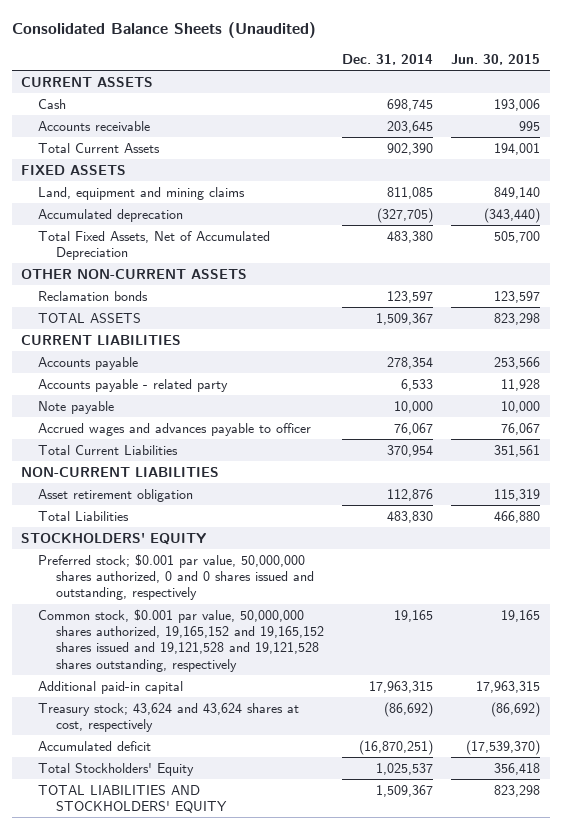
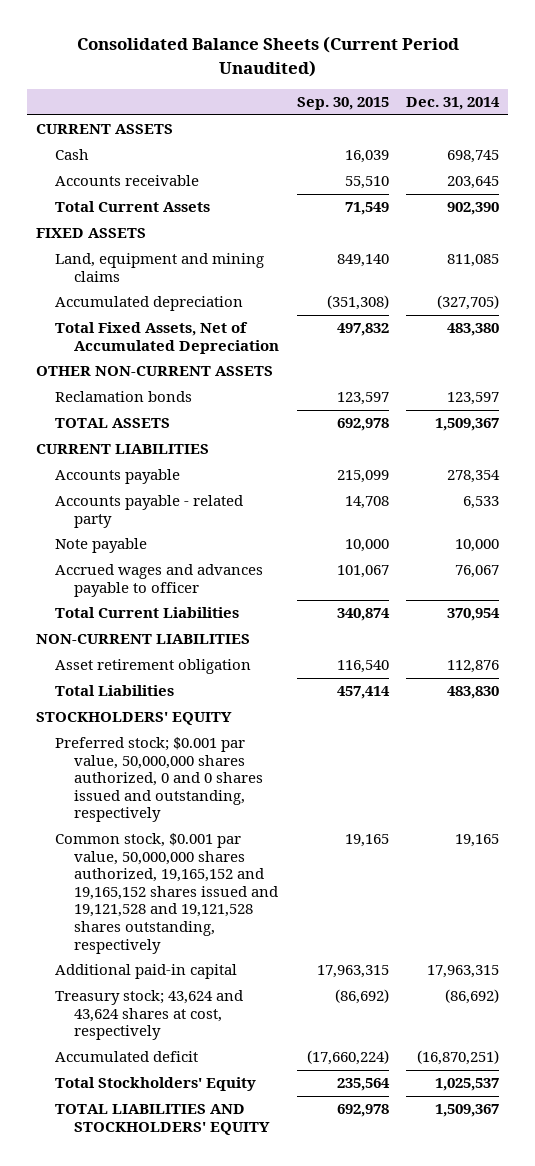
- Consolidated Balance Sheets (Unaudited)
+ Consolidated Balance Sheets (Current Period Unaudited)
- | Dec. 31, 2014 | Jun. 30, 2015
+ | Sep. 30, 2015 | Dec. 31, 2014
- Accumulated deprecation | (327,705) | (343,440)
+ Accumulated depreciation | (351,308) | (327,705)

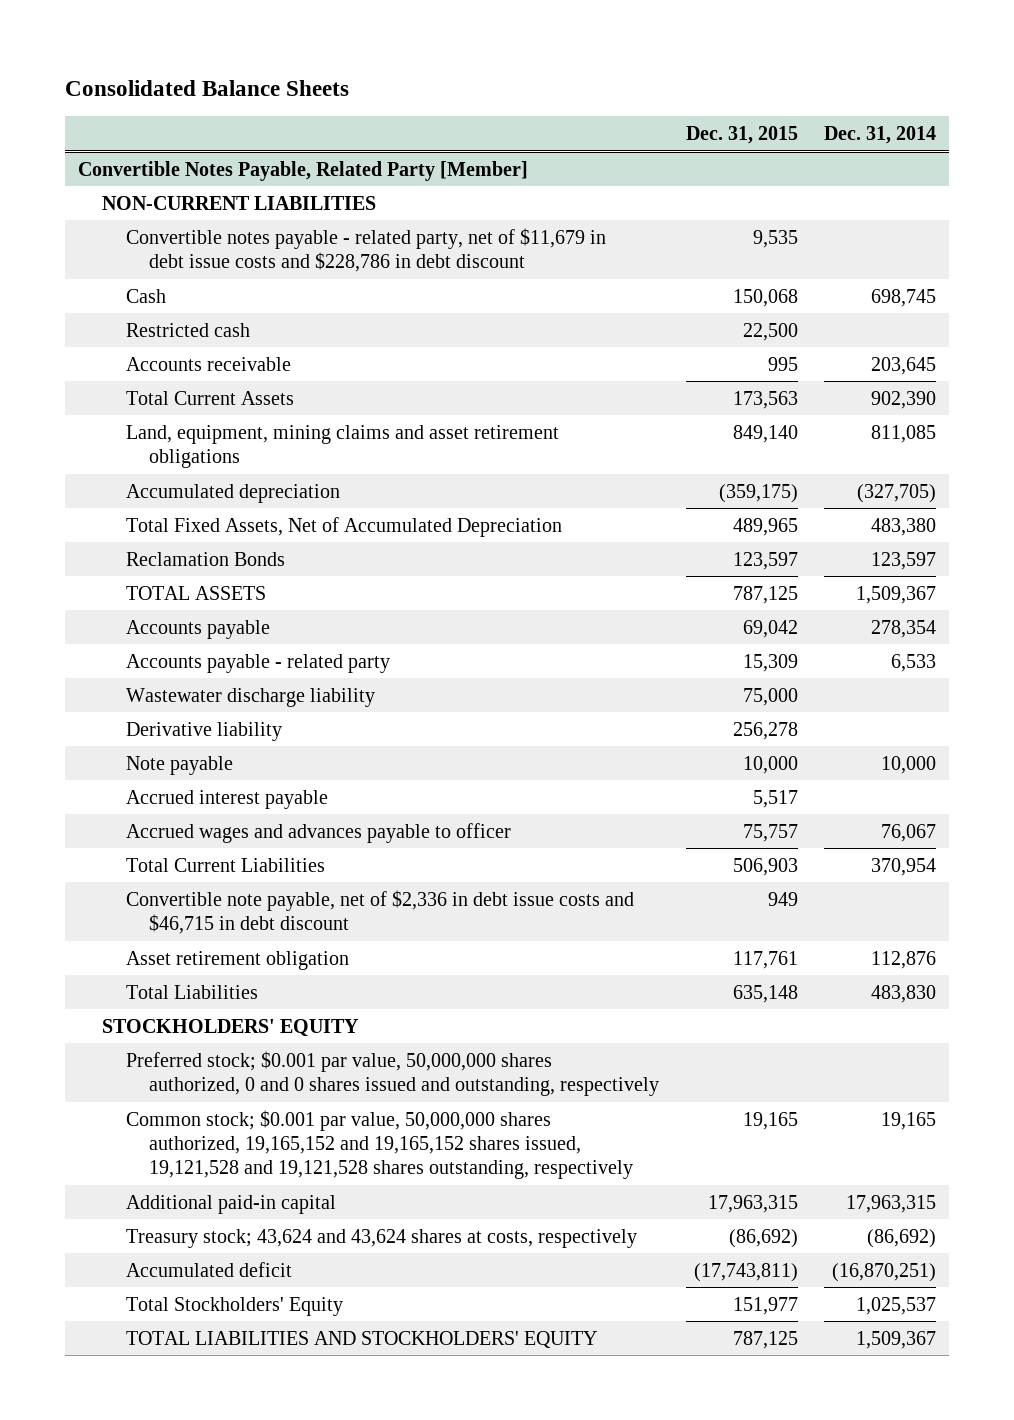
- Consolidated Balance Sheets (Current Period Unaudited)
+ Consolidated Balance Sheets
- | Sep. 30, 2015 | Dec. 31, 2014
+ | Dec. 31, 2015 | Dec. 31, 2014
- CURRENT ASSETS
+ Convertible Notes Payable, Related Party [Member]
+ NON-CURRENT LIABILITIES
+ Convertible notes payable - related party, net of $11,679 in debt issue costs and $228,786 in debt discount | 9,535 |
+ Restricted cash | 22,500 |
- FIXED ASSETS
- Land, equipment and mining claims | 849,140 | 811,085
+ Land, equipment, mining claims and asset retirement obligations | 849,140 | 811,085
- OTHER NON-CURRENT ASSETS
- Reclamation bonds | 123,597 | 123,597
+ Reclamation Bonds | 123,597 | 123,597
- CURRENT LIABILITIES
+ Wastewater discharge liability | 75,000 |
+ Derivative liability | 256,278 |
+ Accrued interest payable | 5,517 |
- NON-CURRENT LIABILITIES
+ Convertible note payable, net of $2,336 in debt issue costs and $46,715 in debt discount | 949 |
- Common stock, $0.001 par value, 50,000,000 shares authorized, 19,165,152 and 19,165,152 shares issued and 19,121,528 and 19,121,528 shares outstanding, respectively | 19,165 | 19,165
+ Common stock; $0.001 par value, 50,000,000 shares authorized, 19,165,152 and 19,165,152 shares issued, 19,121,528 and 19,121,528 shares outstanding, respectively | 19,165 | 19,165
- Treasury stock; 43,624 and 43,624 shares at cost, respectively | (86,692) | (86,692)
+ Treasury stock; 43,624 and 43,624 shares at costs, respectively | (86,692) | (86,692)

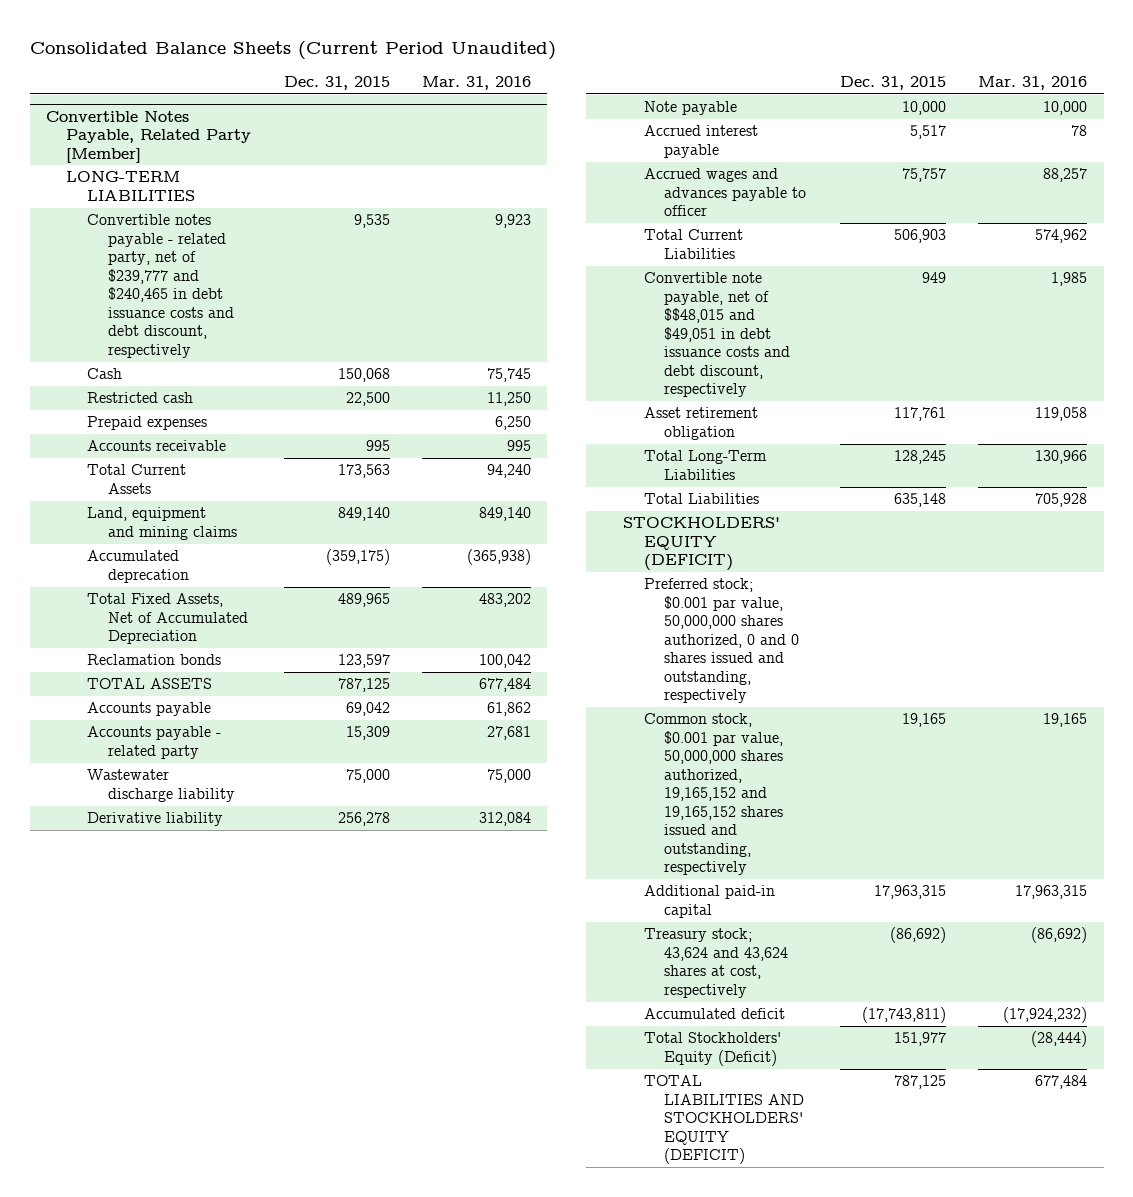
- Consolidated Balance Sheets
+ Consolidated Balance Sheets (Current Period Unaudited)
- | Dec. 31, 2015 | Dec. 31, 2014
+ | Dec. 31, 2015 | Mar. 31, 2016
@ Convertible Notes Payable, Related Party [Member]
- NON-CURRENT LIABILITIES
- Convertible notes payable - related party, net of $11,679 in debt issue costs and $228,786 in debt discount | 9,535 |
+ LONG-TERM LIABILITIES
+ Convertible notes payable - related party, net of $239,777 and $240,465 in debt issuance costs and debt discount, respectively | 9,535 | 9,923
+ Prepaid expenses | | 6,250
- Land, equipment, mining claims and asset retirement obligations | 849,140 | 811,085
- Accumulated depreciation | (359,175) | (327,705)
+ Land, equipment and mining claims | 849,140 | 849,140
+ Accumulated deprecation | (359,175) | (365,938)
- Reclamation Bonds | 123,597 | 123,597
+ Reclamation bonds | 123,597 | 100,042
- Convertible note payable, net of $2,336 in debt issue costs and $46,715 in debt discount | 949 |
+ Convertible note payable, net of $$48,015 and $49,051 in debt issuance costs and debt discount, respectively | 949 | 1,985
+ Total Long-Term Liabilities | 128,245 | 130,966
- STOCKHOLDERS' EQUITY
+ STOCKHOLDERS' EQUITY (DEFICIT)
- Common stock; $0.001 par value, 50,000,000 shares authorized, 19,165,152 and 19,165,152 shares issued, 19,121,528 and 19,121,528 shares outstanding, respectively | 19,165 | 19,165
+ Common stock, $0.001 par value, 50,000,000 shares authorized, 19,165,152 and 19,165,152 shares issued and outstanding, respectively | 19,165 | 19,165
- Treasury stock; 43,624 and 43,624 shares at costs, respectively | (86,692) | (86,692)
+ Treasury stock; 43,624 and 43,624 shares at cost, respectively | (86,692) | (86,692)
- Total Stockholders' Equity | 151,977 | 1,025,537
- TOTAL LIABILITIES AND STOCKHOLDERS' EQUITY | 787,125 | 1,509,367
+ Total Stockholders' Equity (Deficit) | 151,977 | (28,444)
+ TOTAL LIABILITIES AND STOCKHOLDERS' EQUITY (DEFICIT) | 787,125 | 677,484

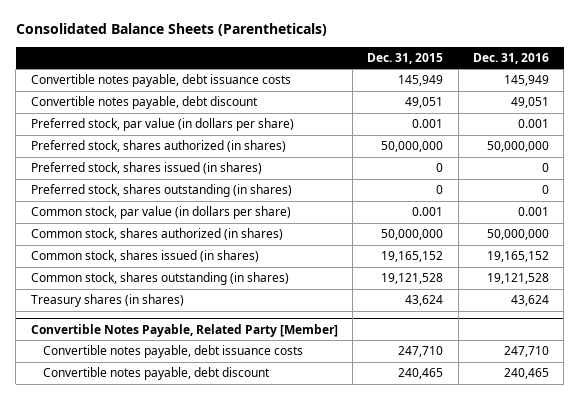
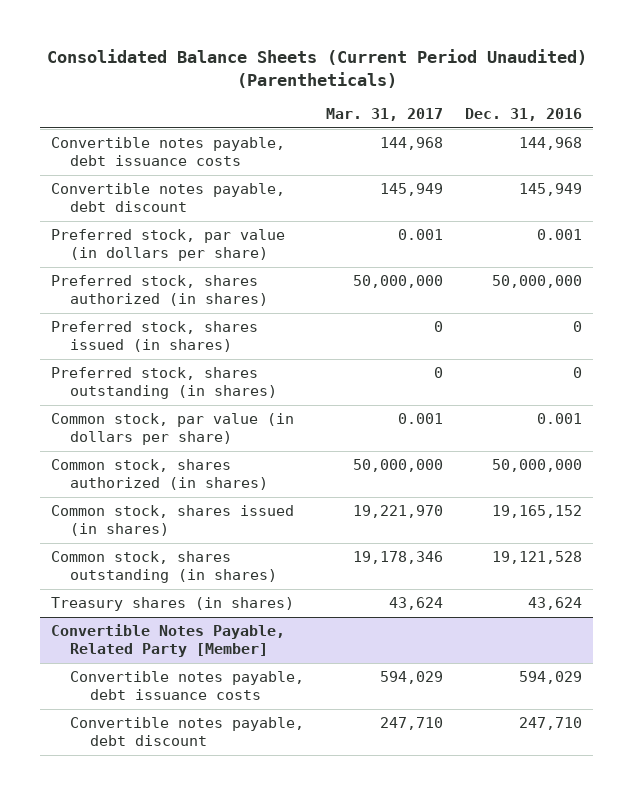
- Consolidated Balance Sheets (Parentheticals)
+ Consolidated Balance Sheets (Current Period Unaudited) (Parentheticals)
- | Dec. 31, 2015 | Dec. 31, 2016
+ | Mar. 31, 2017 | Dec. 31, 2016
- Convertible notes payable, debt issuance costs | 145,949 | 145,949
- Convertible notes payable, debt discount | 49,051 | 49,051
+ Convertible notes payable, debt issuance costs | 144,968 | 144,968
+ Convertible notes payable, debt discount | 145,949 | 145,949
@ Convertible Notes Payable, Related Party [Member]
- Convertible notes payable, debt issuance costs | 247,710 | 247,710
- Convertible notes payable, debt discount | 240,465 | 240,465
+ Convertible notes payable, debt issuance costs | 594,029 | 594,029
+ Convertible notes payable, debt discount | 247,710 | 247,710

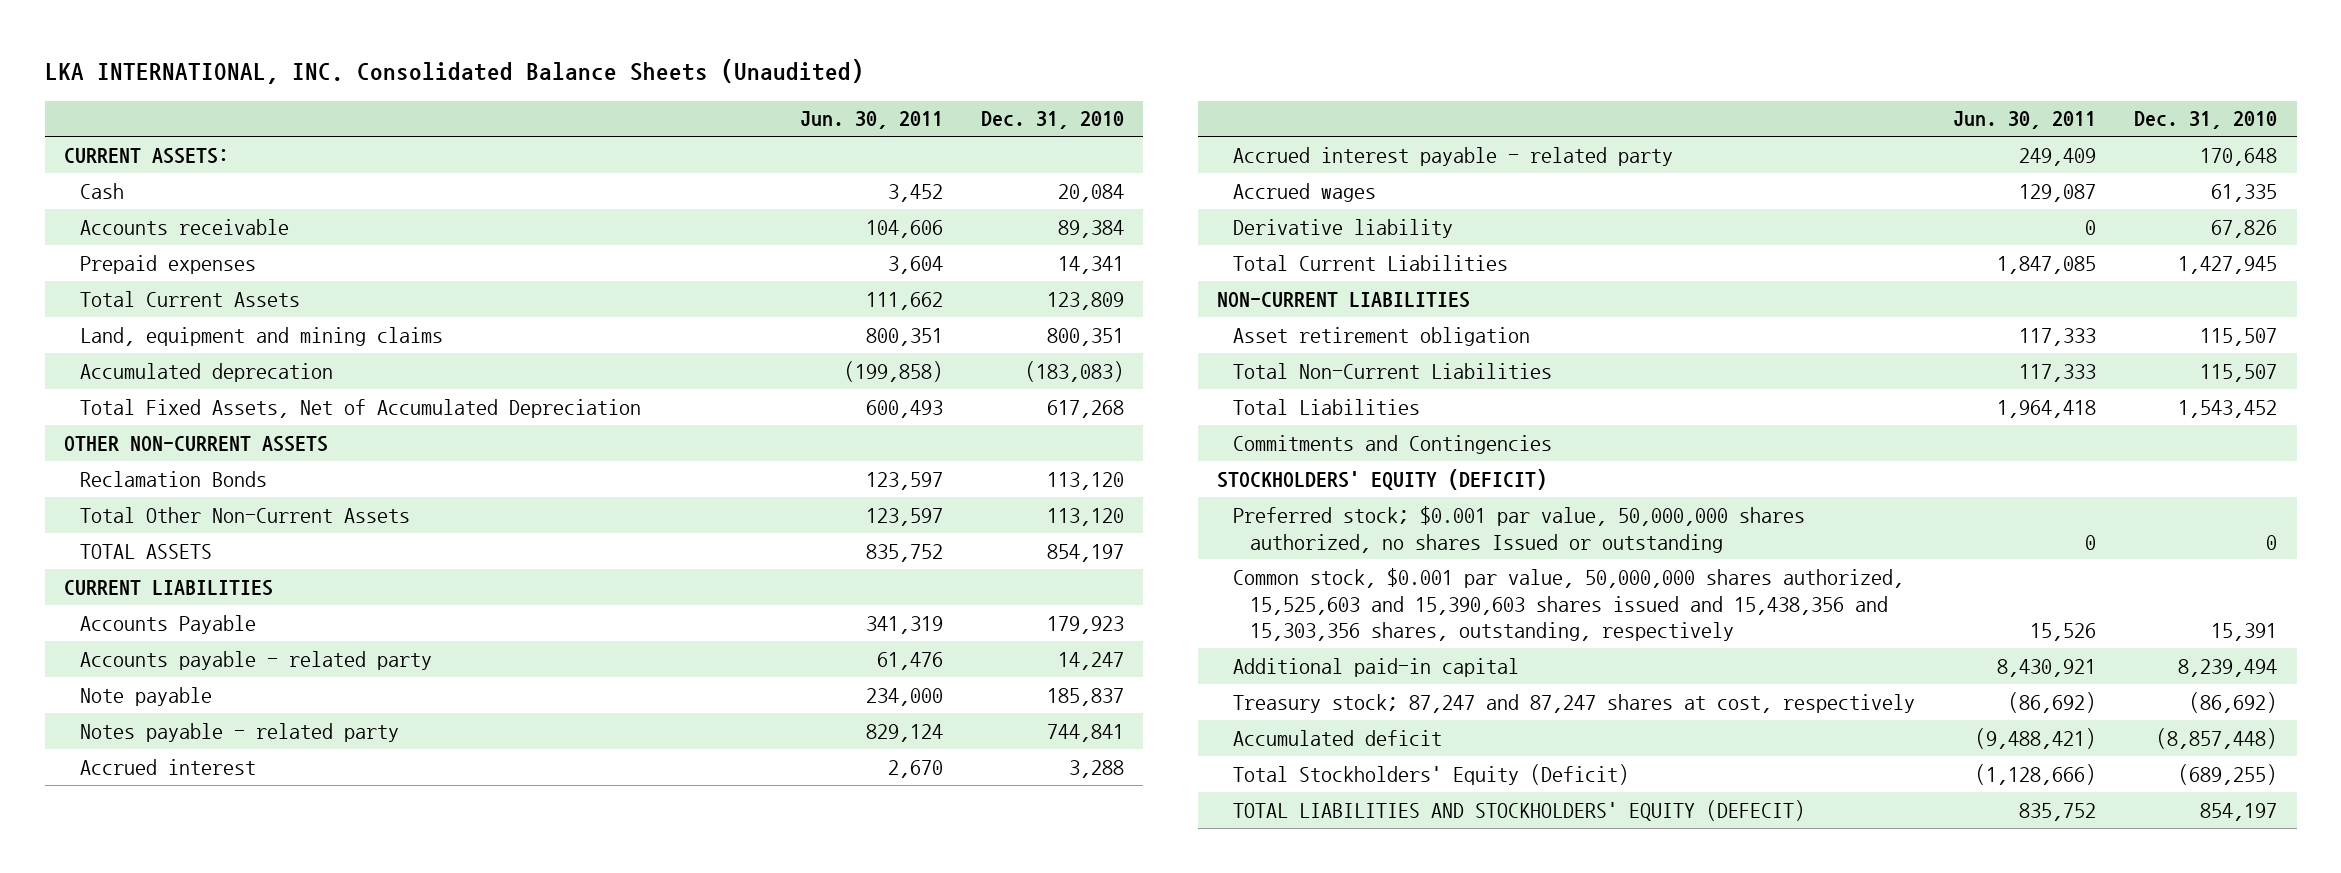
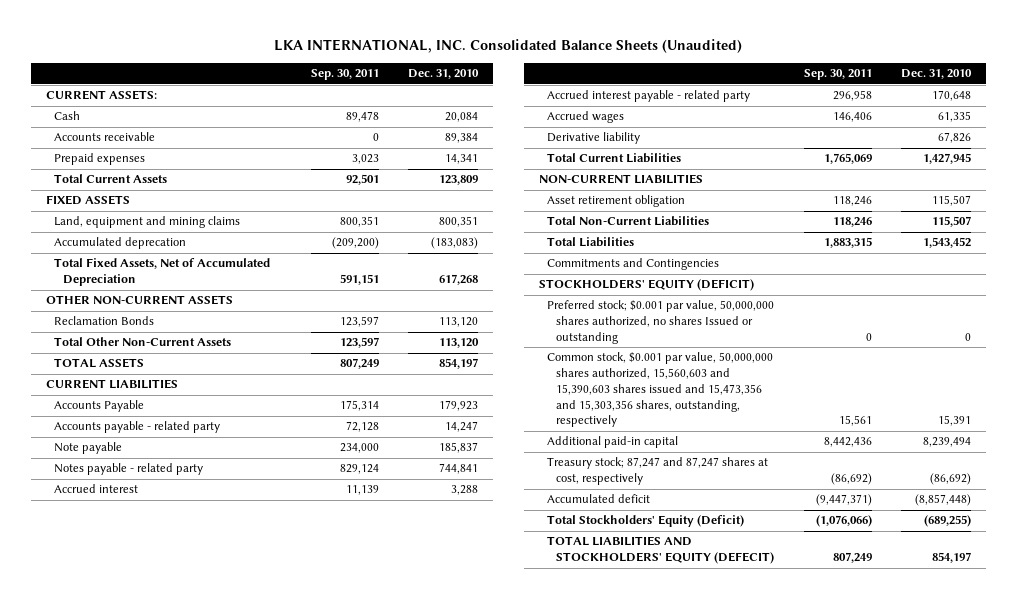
- | Jun. 30, 2011 | Dec. 31, 2010
+ | Sep. 30, 2011 | Dec. 31, 2010
+ FIXED ASSETS
- Common stock, $0.001 par value, 50,000,000 shares authorized, 15,525,603 and 15,390,603 shares issued and 15,438,356 and 15,303,356 shares, outstanding, respectively | 15,526 | 15,391
+ Common stock, $0.001 par value, 50,000,000 shares authorized, 15,560,603 and 15,390,603 shares issued and 15,473,356 and 15,303,356 shares, outstanding, respectively | 15,561 | 15,391

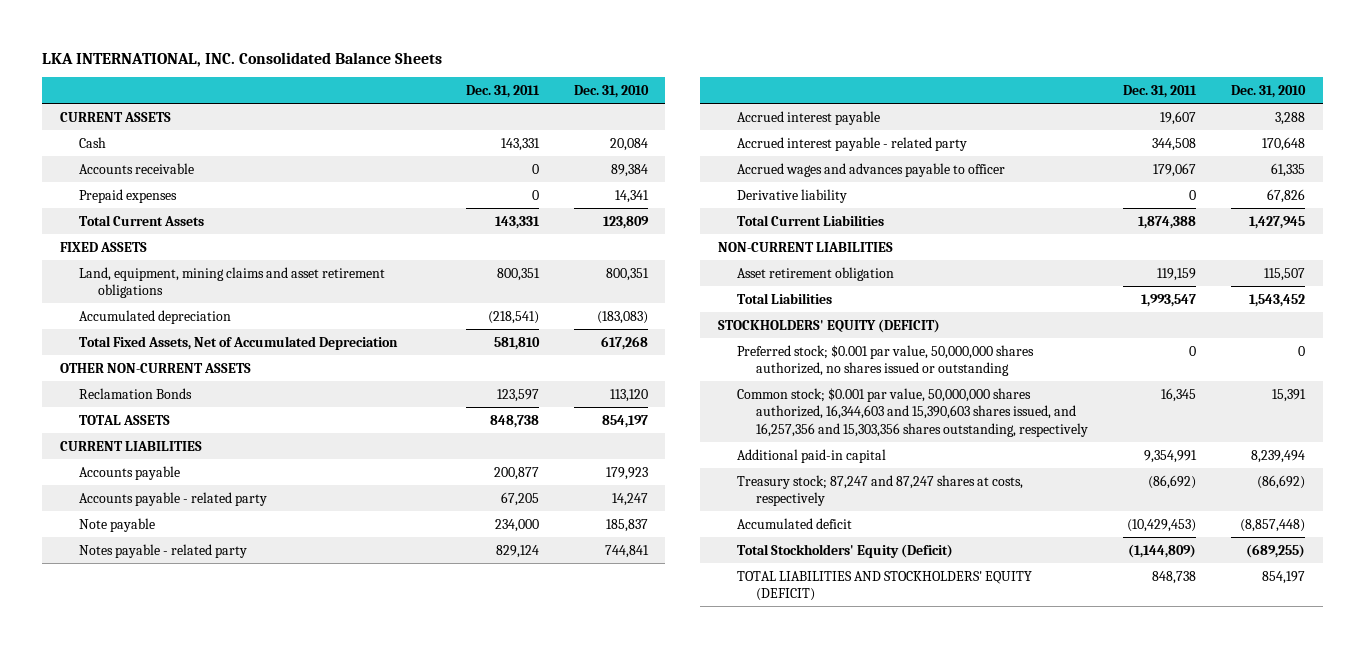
- LKA INTERNATIONAL, INC. Consolidated Balance Sheets (Unaudited)
+ LKA INTERNATIONAL, INC. Consolidated Balance Sheets
- | Sep. 30, 2011 | Dec. 31, 2010
+ | Dec. 31, 2011 | Dec. 31, 2010
- CURRENT ASSETS:
+ CURRENT ASSETS
- Land, equipment and mining claims | 800,351 | 800,351
- Accumulated deprecation | (209,200) | (183,083)
+ Land, equipment, mining claims and asset retirement obligations | 800,351 | 800,351
+ Accumulated depreciation | (218,541) | (183,083)
- Total Other Non-Current Assets | 123,597 | 113,120
- Accounts Payable | 175,314 | 179,923
+ Accounts payable | 200,877 | 179,923
- Accrued interest | 11,139 | 3,288
+ Accrued interest payable | 19,607 | 3,288
- Accrued wages | 146,406 | 61,335
+ Accrued wages and advances payable to officer | 179,067 | 61,335
- Total Non-Current Liabilities | 118,246 | 115,507
- Commitments and Contingencies
- Preferred stock; $0.001 par value, 50,000,000 shares authorized, no shares Issued or outstanding | 0 | 0
- Common stock, $0.001 par value, 50,000,000 shares authorized, 15,560,603 and 15,390,603 shares issued and 15,473,356 and 15,303,356 shares, outstanding, respectively | 15,561 | 15,391
+ Preferred stock; $0.001 par value, 50,000,000 shares authorized, no shares issued or outstanding | 0 | 0
+ Common stock; $0.001 par value, 50,000,000 shares authorized, 16,344,603 and 15,390,603 shares issued, and 16,257,356 and 15,303,356 shares outstanding, respectively | 16,345 | 15,391
- Treasury stock; 87,247 and 87,247 shares at cost, respectively | (86,692) | (86,692)
+ Treasury stock; 87,247 and 87,247 shares at costs, respectively | (86,692) | (86,692)
- TOTAL LIABILITIES AND STOCKHOLDERS' EQUITY (DEFECIT) | 807,249 | 854,197
+ TOTAL LIABILITIES AND STOCKHOLDERS' EQUITY (DEFICIT) | 848,738 | 854,197

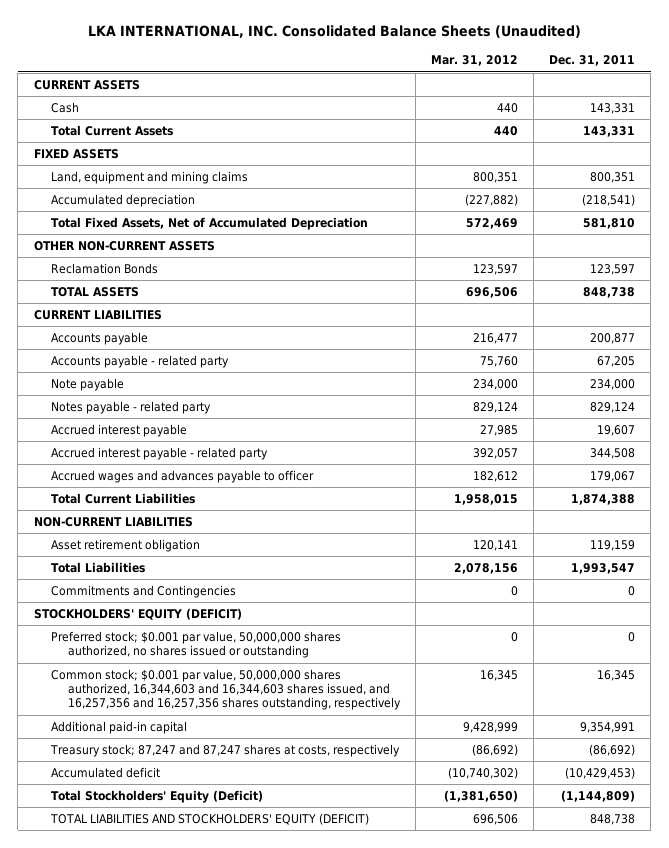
- LKA INTERNATIONAL, INC. Consolidated Balance Sheets
+ LKA INTERNATIONAL, INC. Consolidated Balance Sheets (Unaudited)
- | Dec. 31, 2011 | Dec. 31, 2010
+ | Mar. 31, 2012 | Dec. 31, 2011
- Accounts receivable | 0 | 89,384
- Prepaid expenses | 0 | 14,341
- Land, equipment, mining claims and asset retirement obligations | 800,351 | 800,351
+ Land, equipment and mining claims | 800,351 | 800,351
- Derivative liability | 0 | 67,826
+ Commitments and Contingencies | 0 | 0
- Common stock; $0.001 par value, 50,000,000 shares authorized, 16,344,603 and 15,390,603 shares issued, and 16,257,356 and 15,303,356 shares outstanding, respectively | 16,345 | 15,391
+ Common stock; $0.001 par value, 50,000,000 shares authorized, 16,344,603 and 16,344,603 shares issued, and 16,257,356 and 16,257,356 shares outstanding, respectively | 16,345 | 16,345

